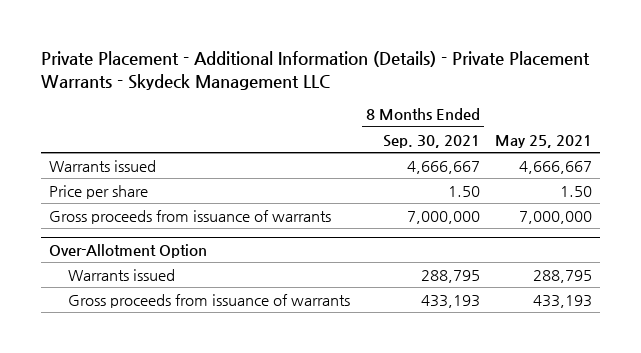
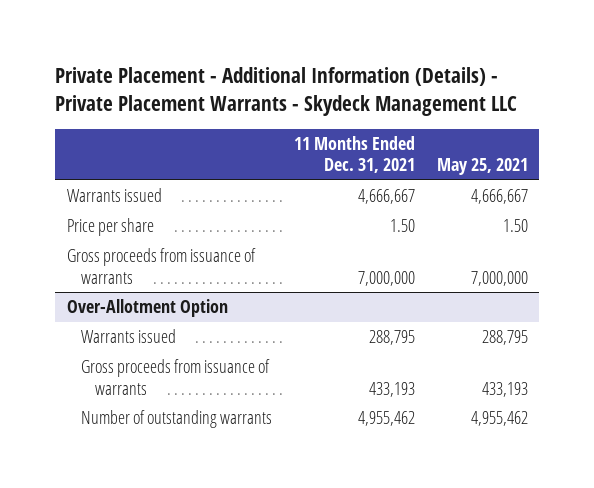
- | 8 Months Ended Sep. 30, 2021 | May 25, 2021
+ | 11 Months Ended Dec. 31, 2021 | May 25, 2021
@ Over-Allotment Option
+ Number of outstanding warrants | 4,955,462 | 4,955,462

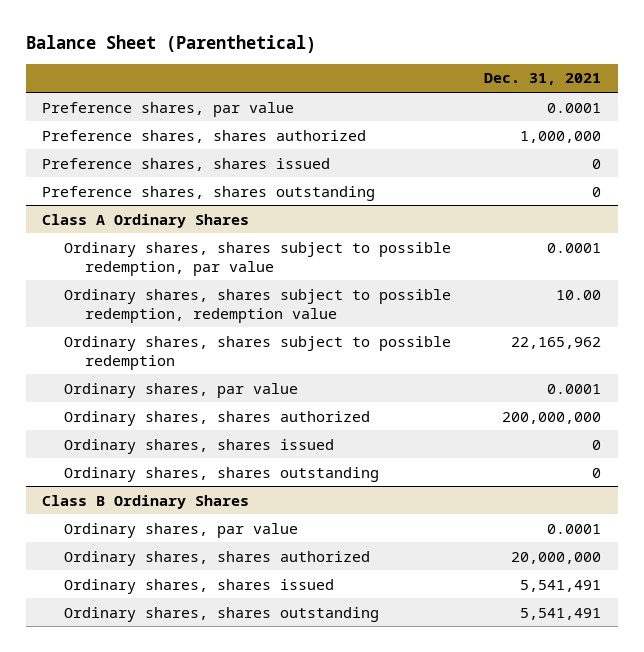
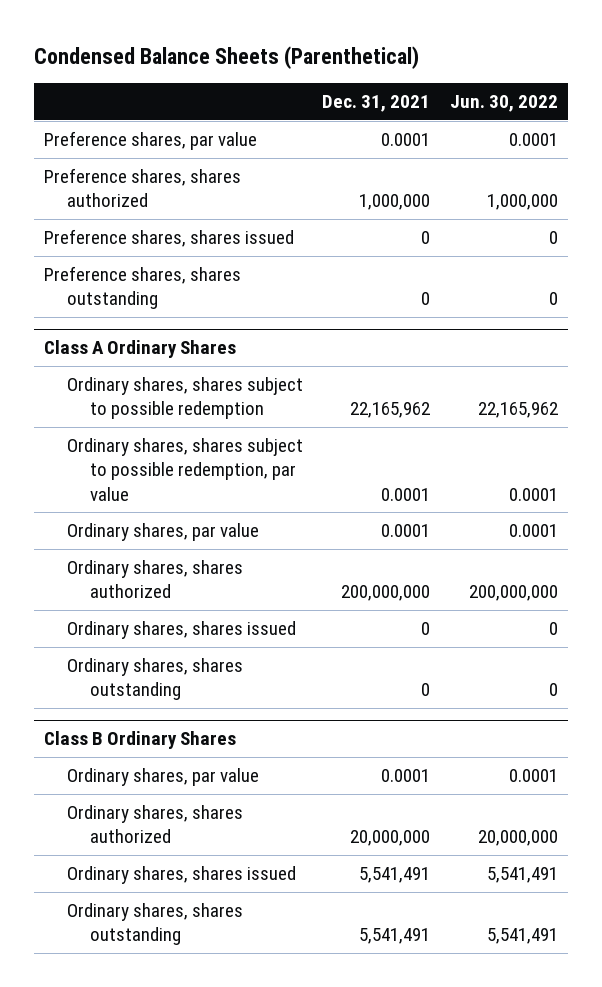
- Balance Sheet (Parenthetical)
+ Condensed Balance Sheets (Parenthetical)
- | Dec. 31, 2021
+ | Dec. 31, 2021 | Jun. 30, 2022
@ Class A Ordinary Shares
- Ordinary shares, shares subject to possible redemption, redemption value | 10.00
moved down: Ordinary shares, shares subject to possible redemption, par value | 0.0001 | 0.0001

